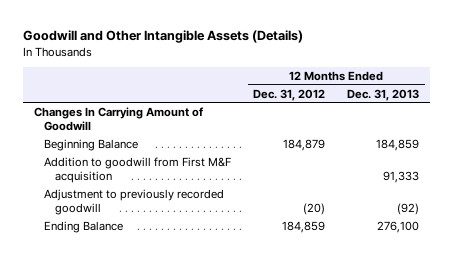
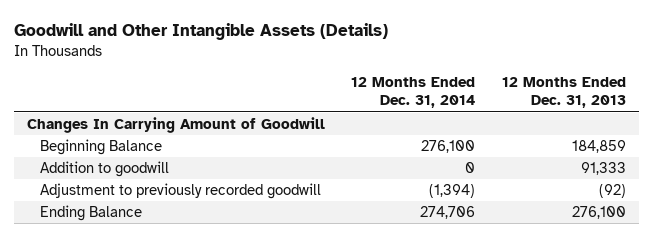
- | 12 Months Ended Dec. 31, 2012 | 12 Months Ended Dec. 31, 2013
+ | 12 Months Ended Dec. 31, 2014 | 12 Months Ended Dec. 31, 2013
- Addition to goodwill from First M&F acquisition | | 91,333
+ Addition to goodwill | 0 | 91,333

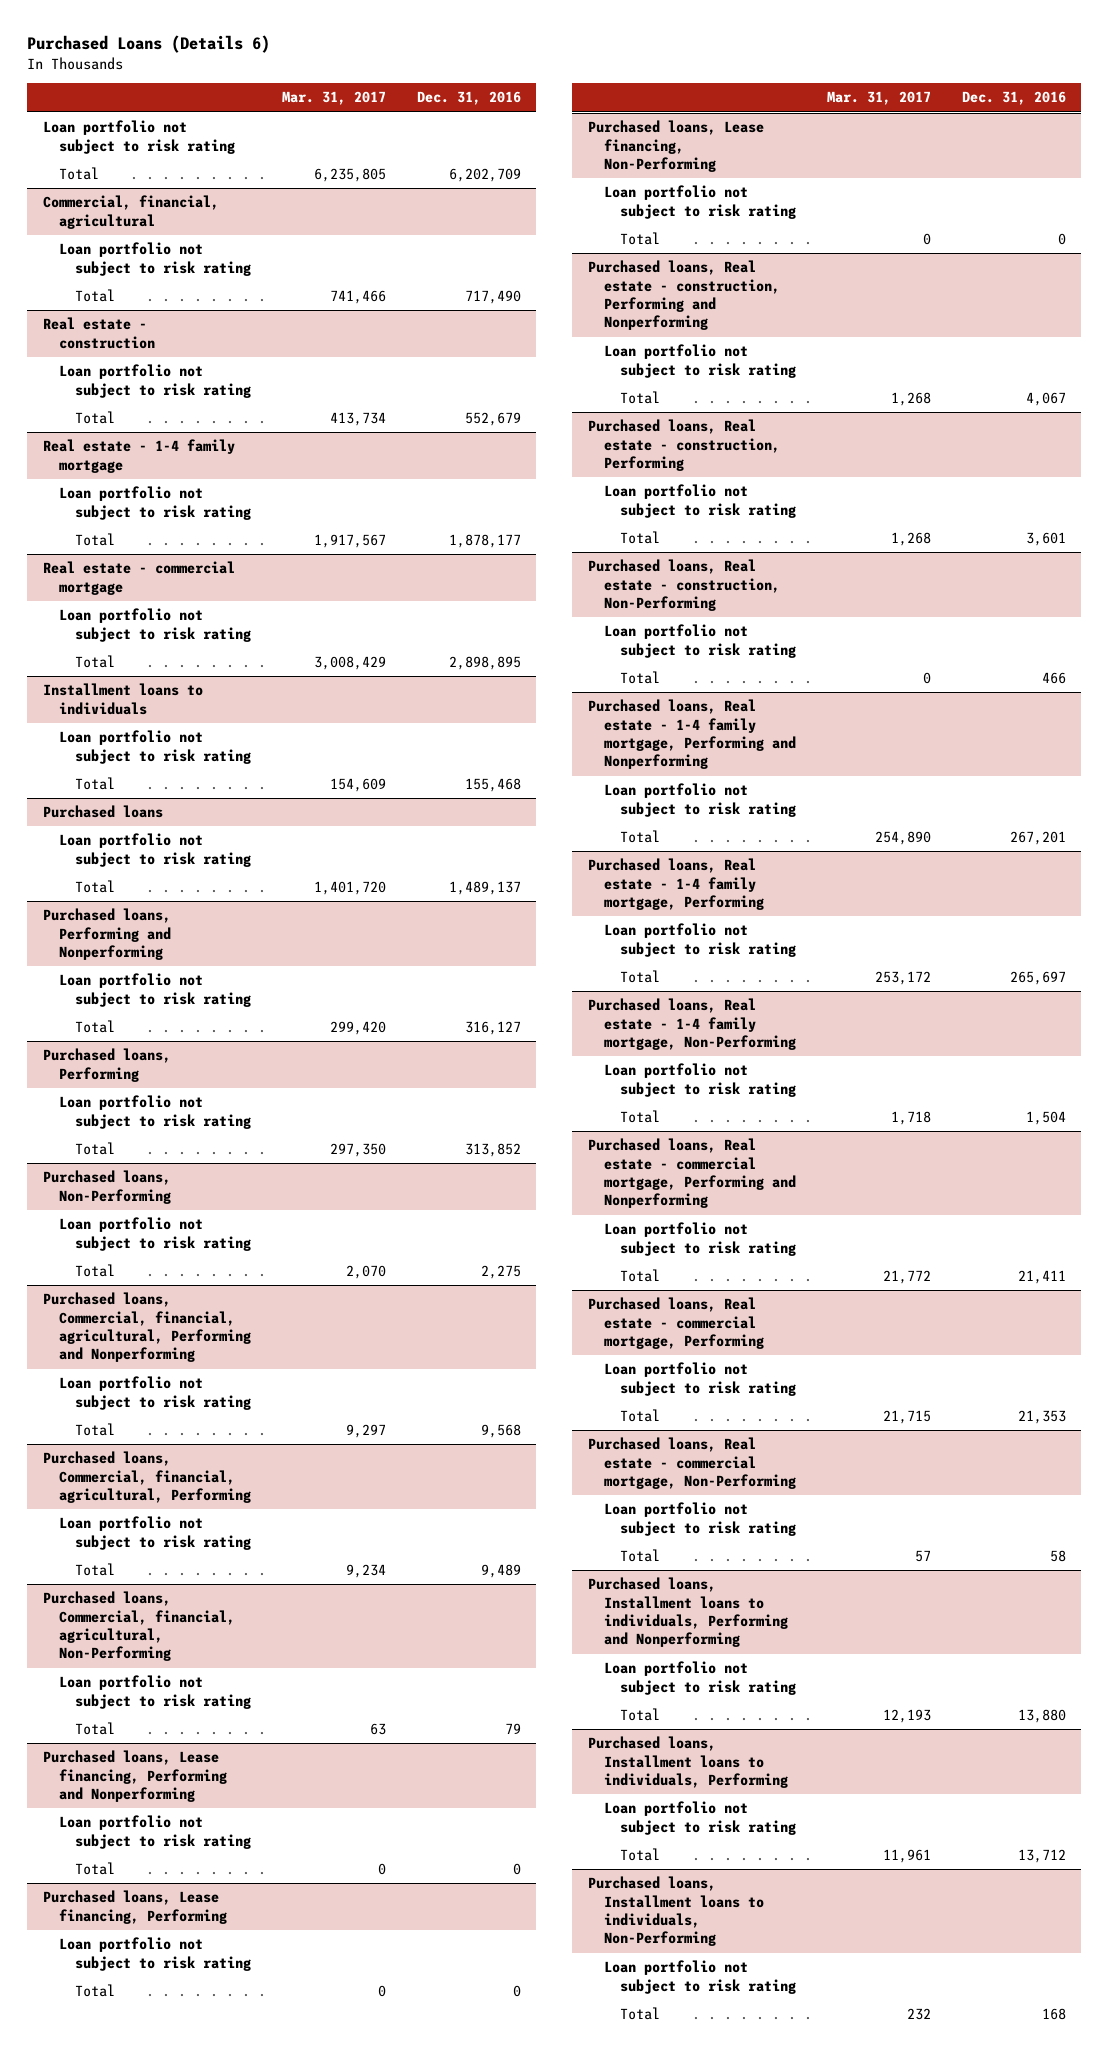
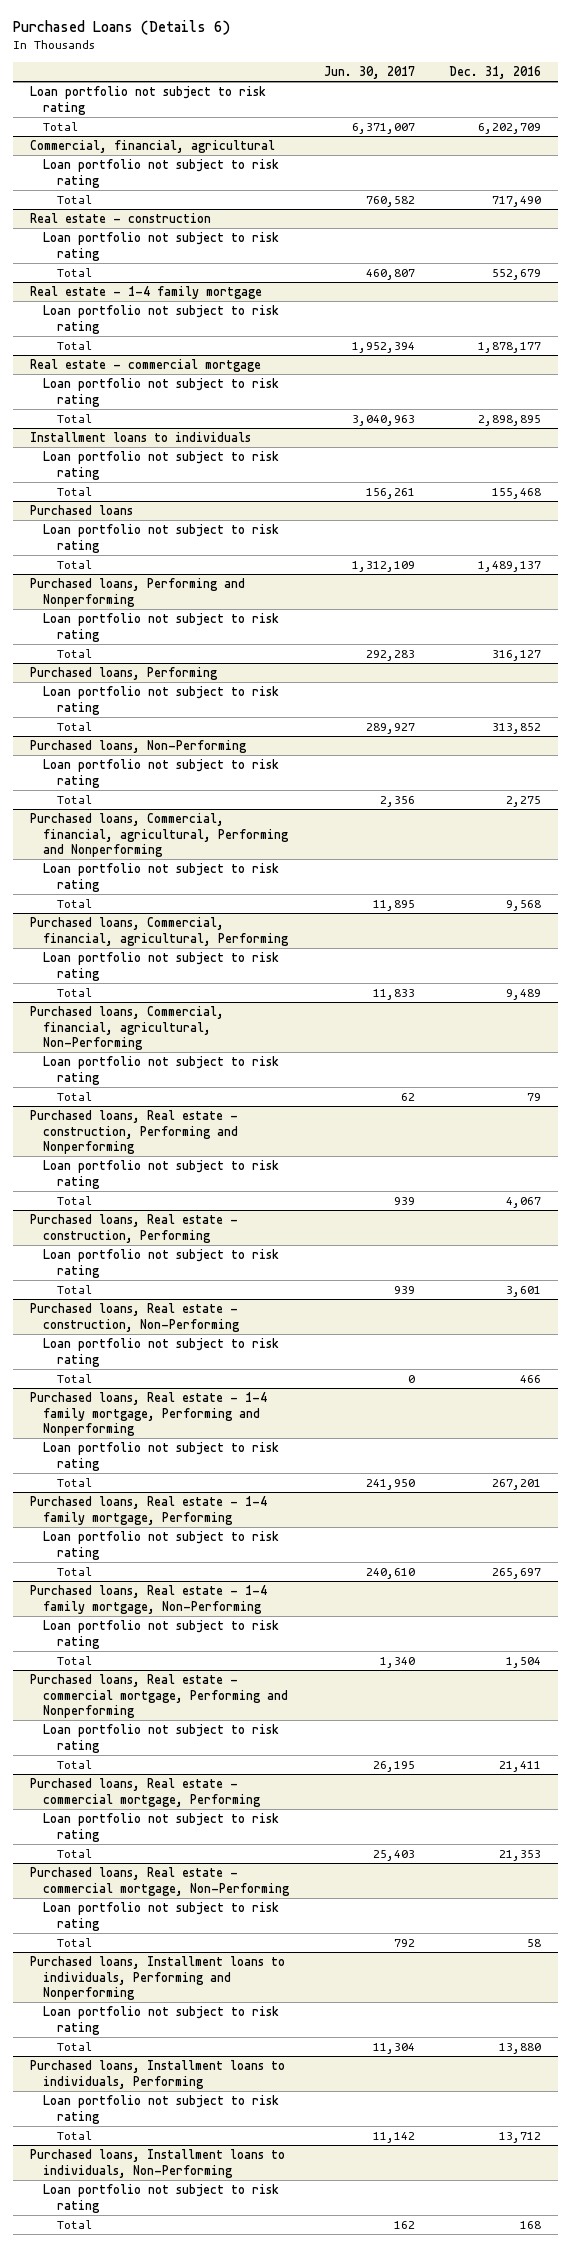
- | Mar. 31, 2017 | Dec. 31, 2016
+ | Jun. 30, 2017 | Dec. 31, 2016
- Purchased loans, Lease financing, Performing and Nonperforming
- Loan portfolio not subject to risk rating
- Total | 0 | 0
- Purchased loans, Lease financing, Performing
- Loan portfolio not subject to risk rating
- Total | 0 | 0
- Purchased loans, Lease financing, Non-Performing
- Loan portfolio not subject to risk rating
- Total | 0 | 0

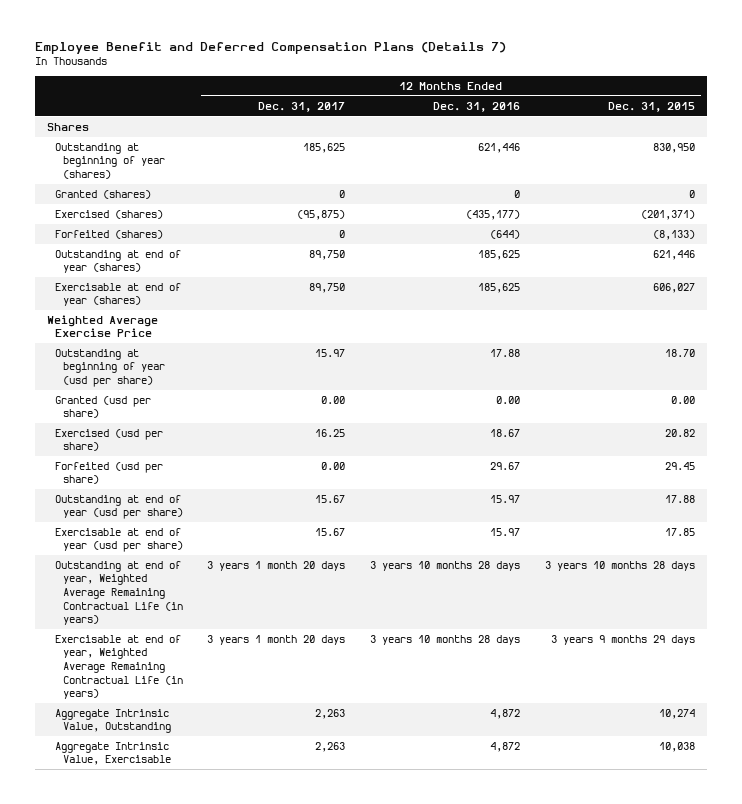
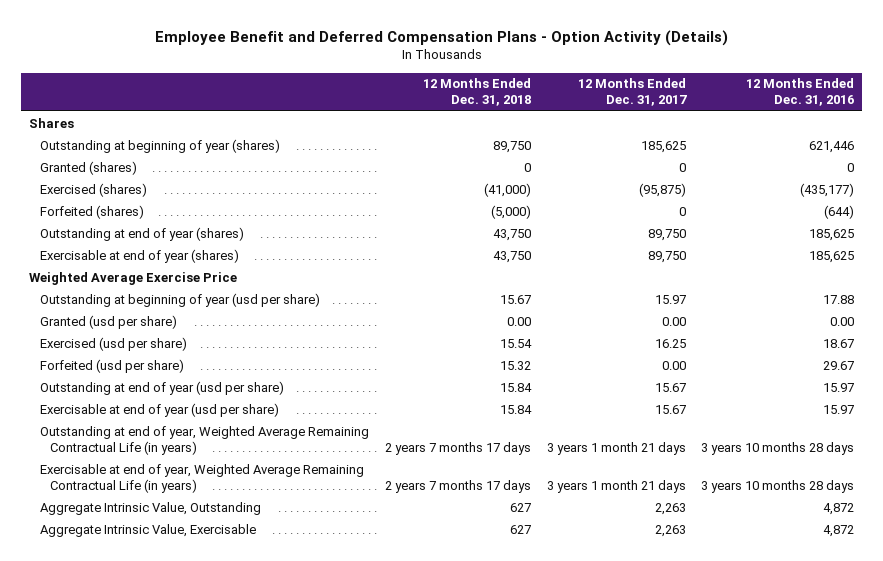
- Employee Benefit and Deferred Compensation Plans (Details 7)
+ Employee Benefit and Deferred Compensation Plans - Option Activity (Details)
- | 12 Months Ended Dec. 31, 2017 | 12 Months Ended Dec. 31, 2016 | 12 Months Ended Dec. 31, 2015
+ | 12 Months Ended Dec. 31, 2018 | 12 Months Ended Dec. 31, 2017 | 12 Months Ended Dec. 31, 2016
- Outstanding at end of year, Weighted Average Remaining Contractual Life (in years) | 3 years 1 month 20 days | 3 years 10 months 28 days | 3 years 10 months 28 days
- Exercisable at end of year, Weighted Average Remaining Contractual Life (in years) | 3 years 1 month 20 days | 3 years 10 months 28 days | 3 years 9 months 29 days
+ Outstanding at end of year, Weighted Average Remaining Contractual Life (in years) | 2 years 7 months 17 days | 3 years 1 month 21 days | 3 years 10 months 28 days
+ Exercisable at end of year, Weighted Average Remaining Contractual Life (in years) | 2 years 7 months 17 days | 3 years 1 month 21 days | 3 years 10 months 28 days

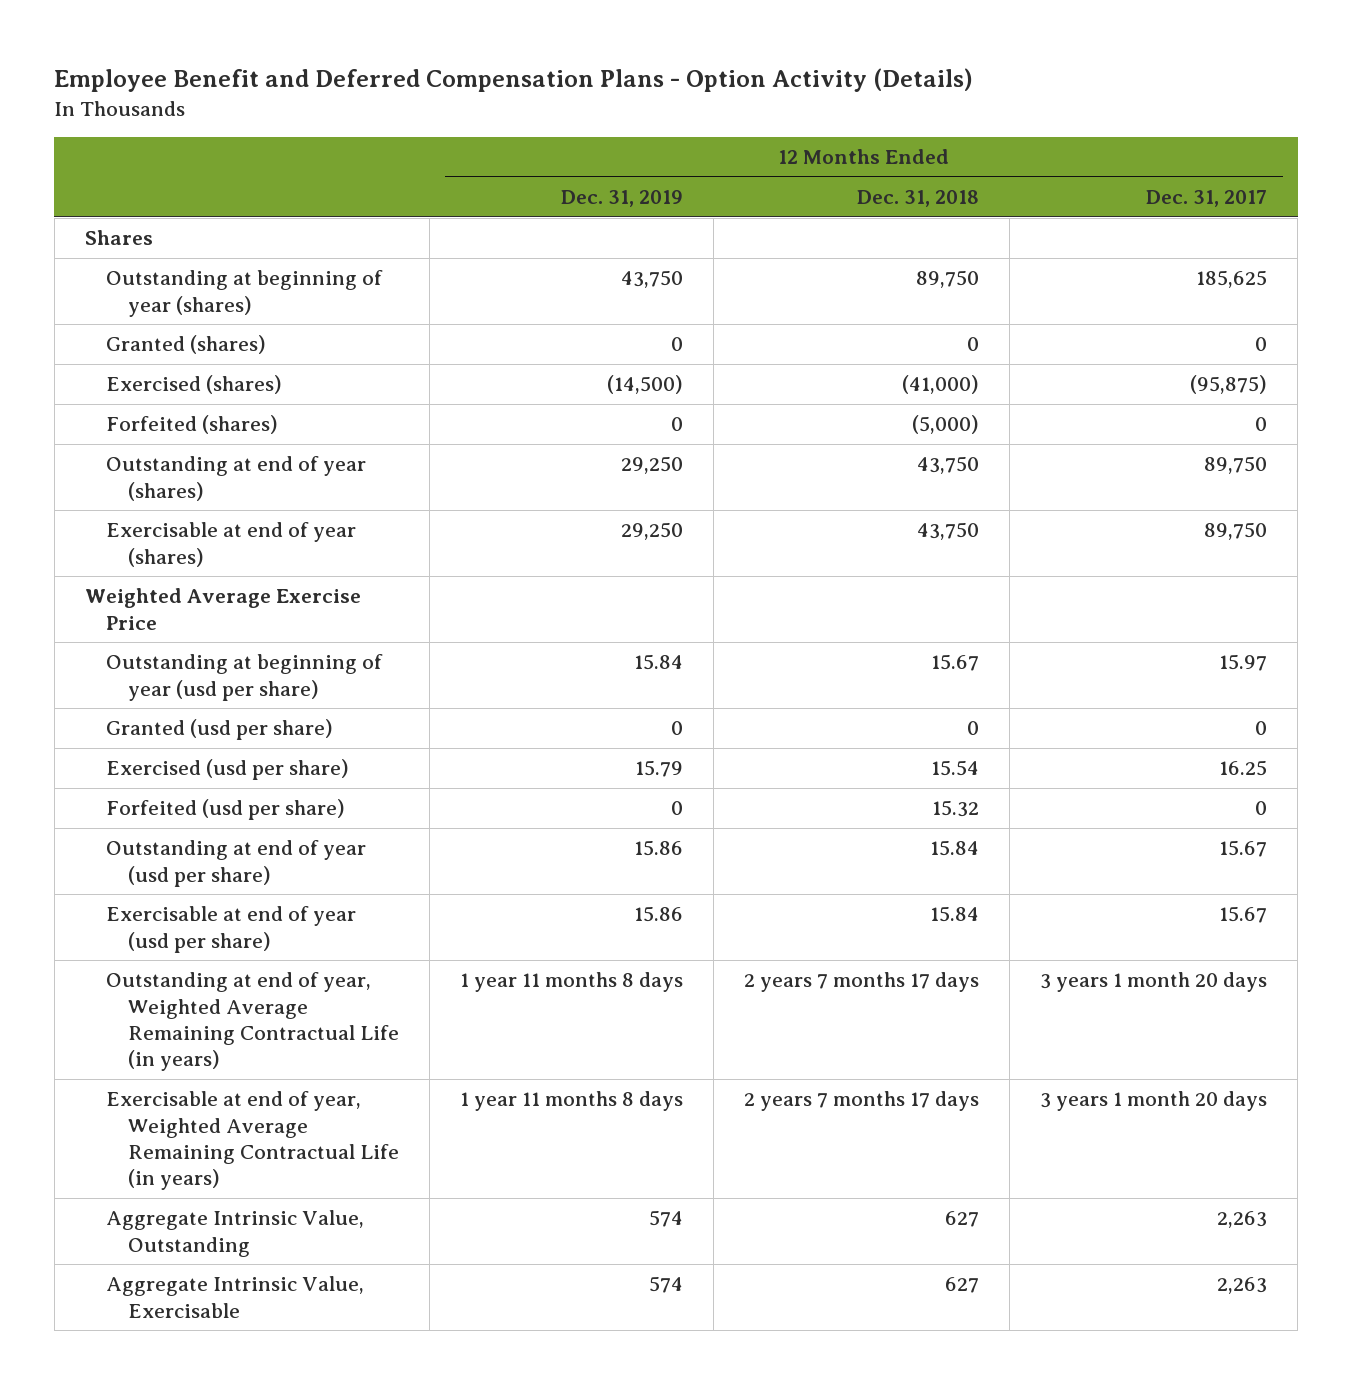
- | 12 Months Ended Dec. 31, 2018 | 12 Months Ended Dec. 31, 2017 | 12 Months Ended Dec. 31, 2016
+ | 12 Months Ended Dec. 31, 2019 | 12 Months Ended Dec. 31, 2018 | 12 Months Ended Dec. 31, 2017
- Granted (usd per share) | 0.00 | 0.00 | 0.00
+ Granted (usd per share) | 0 | 0 | 0
- Forfeited (usd per share) | 15.32 | 0.00 | 29.67
+ Forfeited (usd per share) | 0 | 15.32 | 0
- Outstanding at end of year, Weighted Average Remaining Contractual Life (in years) | 2 years 7 months 17 days | 3 years 1 month 21 days | 3 years 10 months 28 days
- Exercisable at end of year, Weighted Average Remaining Contractual Life (in years) | 2 years 7 months 17 days | 3 years 1 month 21 days | 3 years 10 months 28 days
+ Outstanding at end of year, Weighted Average Remaining Contractual Life (in years) | 1 year 11 months 8 days | 2 years 7 months 17 days | 3 years 1 month 20 days
+ Exercisable at end of year, Weighted Average Remaining Contractual Life (in years) | 1 year 11 months 8 days | 2 years 7 months 17 days | 3 years 1 month 20 days

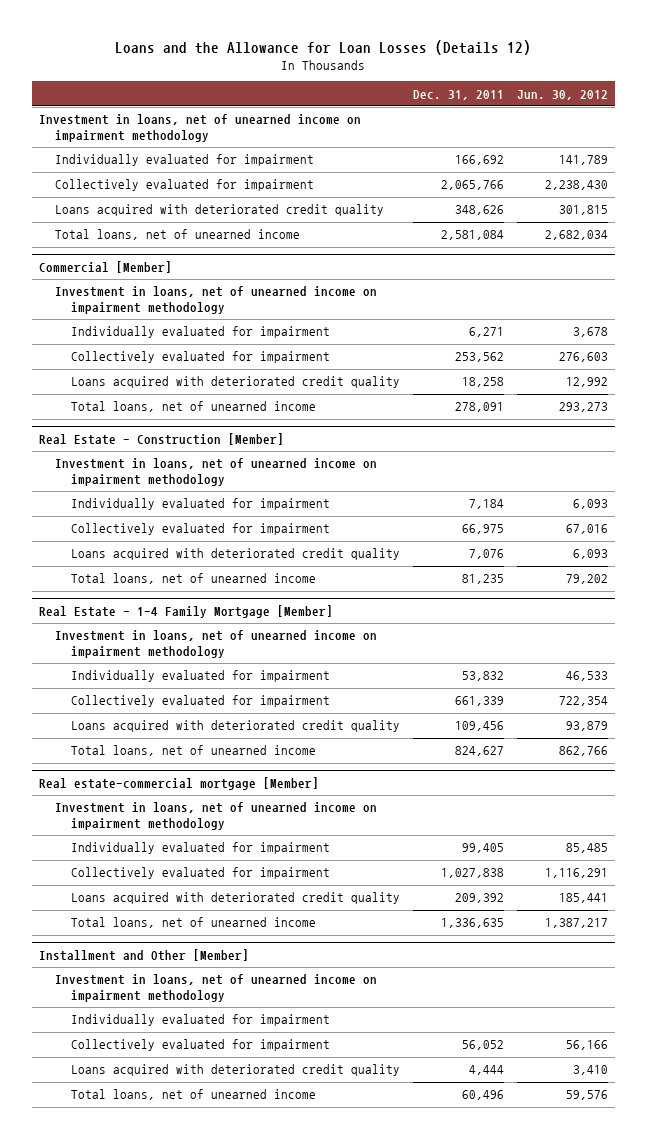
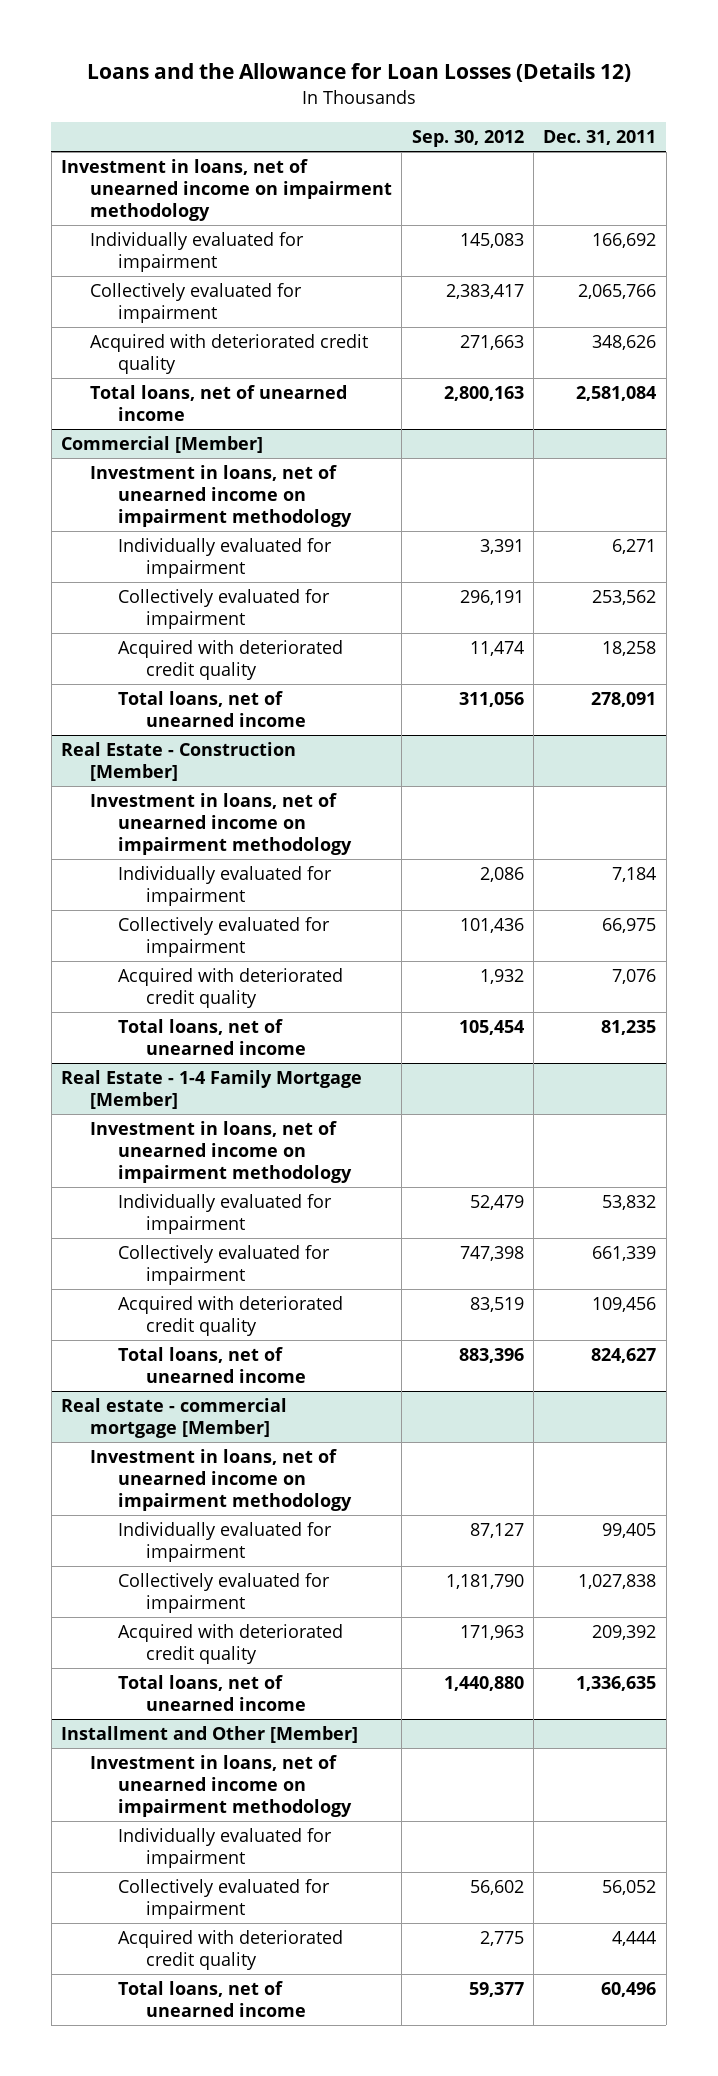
- | Dec. 31, 2011 | Jun. 30, 2012
+ | Sep. 30, 2012 | Dec. 31, 2011
- Loans acquired with deteriorated credit quality | 348,626 | 301,815
+ Acquired with deteriorated credit quality | 271,663 | 348,626
@ Commercial [Member]
- Loans acquired with deteriorated credit quality | 18,258 | 12,992
+ Acquired with deteriorated credit quality | 11,474 | 18,258
@ Real Estate - Construction [Member]
- Loans acquired with deteriorated credit quality | 7,076 | 6,093
+ Acquired with deteriorated credit quality | 1,932 | 7,076
@ Real Estate - 1-4 Family Mortgage [Member]
- Loans acquired with deteriorated credit quality | 109,456 | 93,879
+ Acquired with deteriorated credit quality | 83,519 | 109,456
- Real estate-commercial mortgage [Member]
+ Real estate - commercial mortgage [Member]
- Loans acquired with deteriorated credit quality | 209,392 | 185,441
+ Acquired with deteriorated credit quality | 171,963 | 209,392
@ Installment and Other [Member]
- Loans acquired with deteriorated credit quality | 4,444 | 3,410
+ Acquired with deteriorated credit quality | 2,775 | 4,444

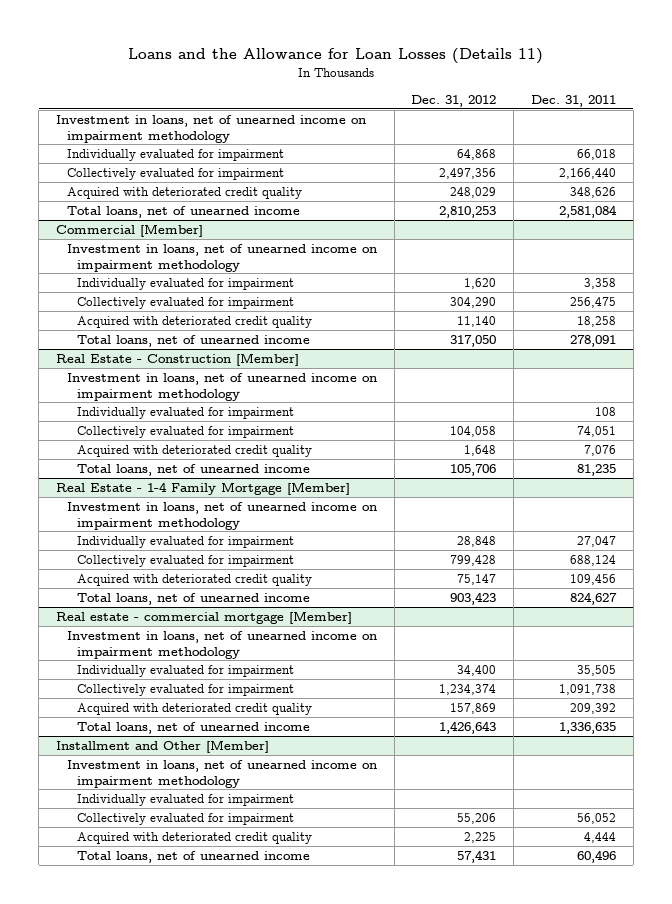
- Loans and the Allowance for Loan Losses (Details 12)
+ Loans and the Allowance for Loan Losses (Details 11)
- | Sep. 30, 2012 | Dec. 31, 2011
+ | Dec. 31, 2012 | Dec. 31, 2011
- Individually evaluated for impairment | 145,083 | 166,692
- Collectively evaluated for impairment | 2,383,417 | 2,065,766
+ Individually evaluated for impairment | 64,868 | 66,018
+ Collectively evaluated for impairment | 2,497,356 | 2,166,440
@ Commercial [Member]
- Individually evaluated for impairment | 3,391 | 6,271
- Collectively evaluated for impairment | 296,191 | 253,562
+ Individually evaluated for impairment | 1,620 | 3,358
+ Collectively evaluated for impairment | 304,290 | 256,475
@ Real Estate - Construction [Member]
- Individually evaluated for impairment | 2,086 | 7,184
- Collectively evaluated for impairment | 101,436 | 66,975
+ Individually evaluated for impairment | | 108
+ Collectively evaluated for impairment | 104,058 | 74,051
@ Real Estate - 1-4 Family Mortgage [Member]
- Individually evaluated for impairment | 52,479 | 53,832
- Collectively evaluated for impairment | 747,398 | 661,339
+ Individually evaluated for impairment | 28,848 | 27,047
+ Collectively evaluated for impairment | 799,428 | 688,124
@ Real estate - commercial mortgage [Member]
- Individually evaluated for impairment | 87,127 | 99,405
- Collectively evaluated for impairment | 1,181,790 | 1,027,838
+ Individually evaluated for impairment | 34,400 | 35,505
+ Collectively evaluated for impairment | 1,234,374 | 1,091,738

